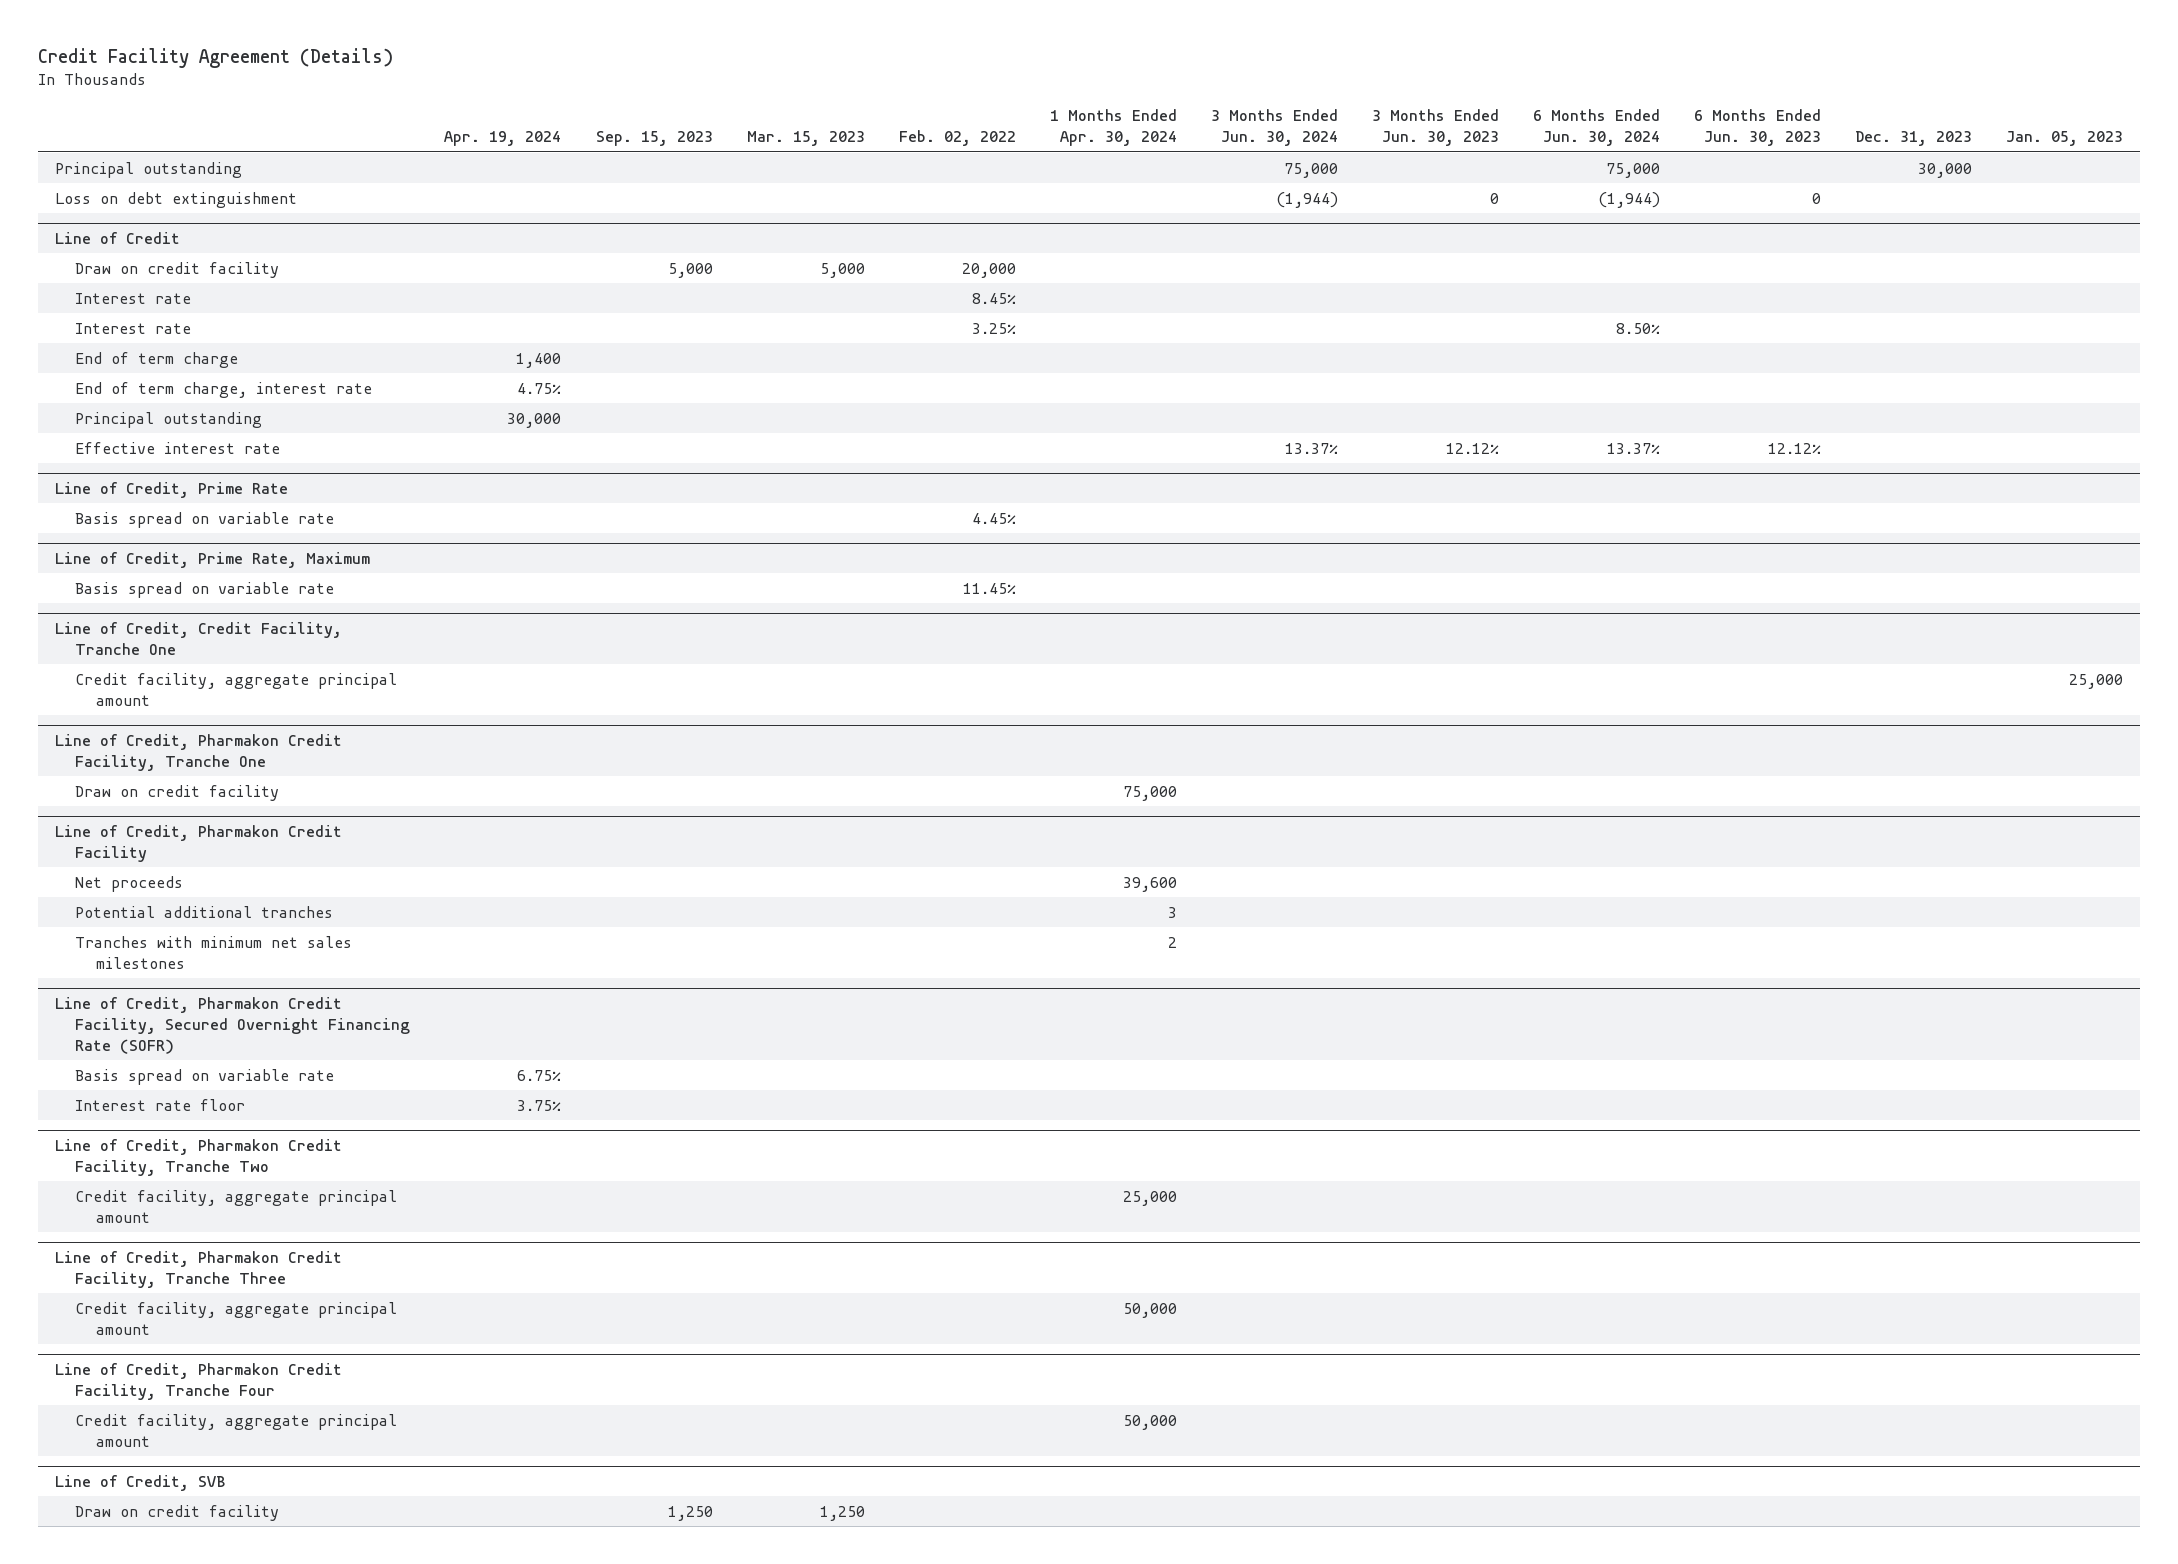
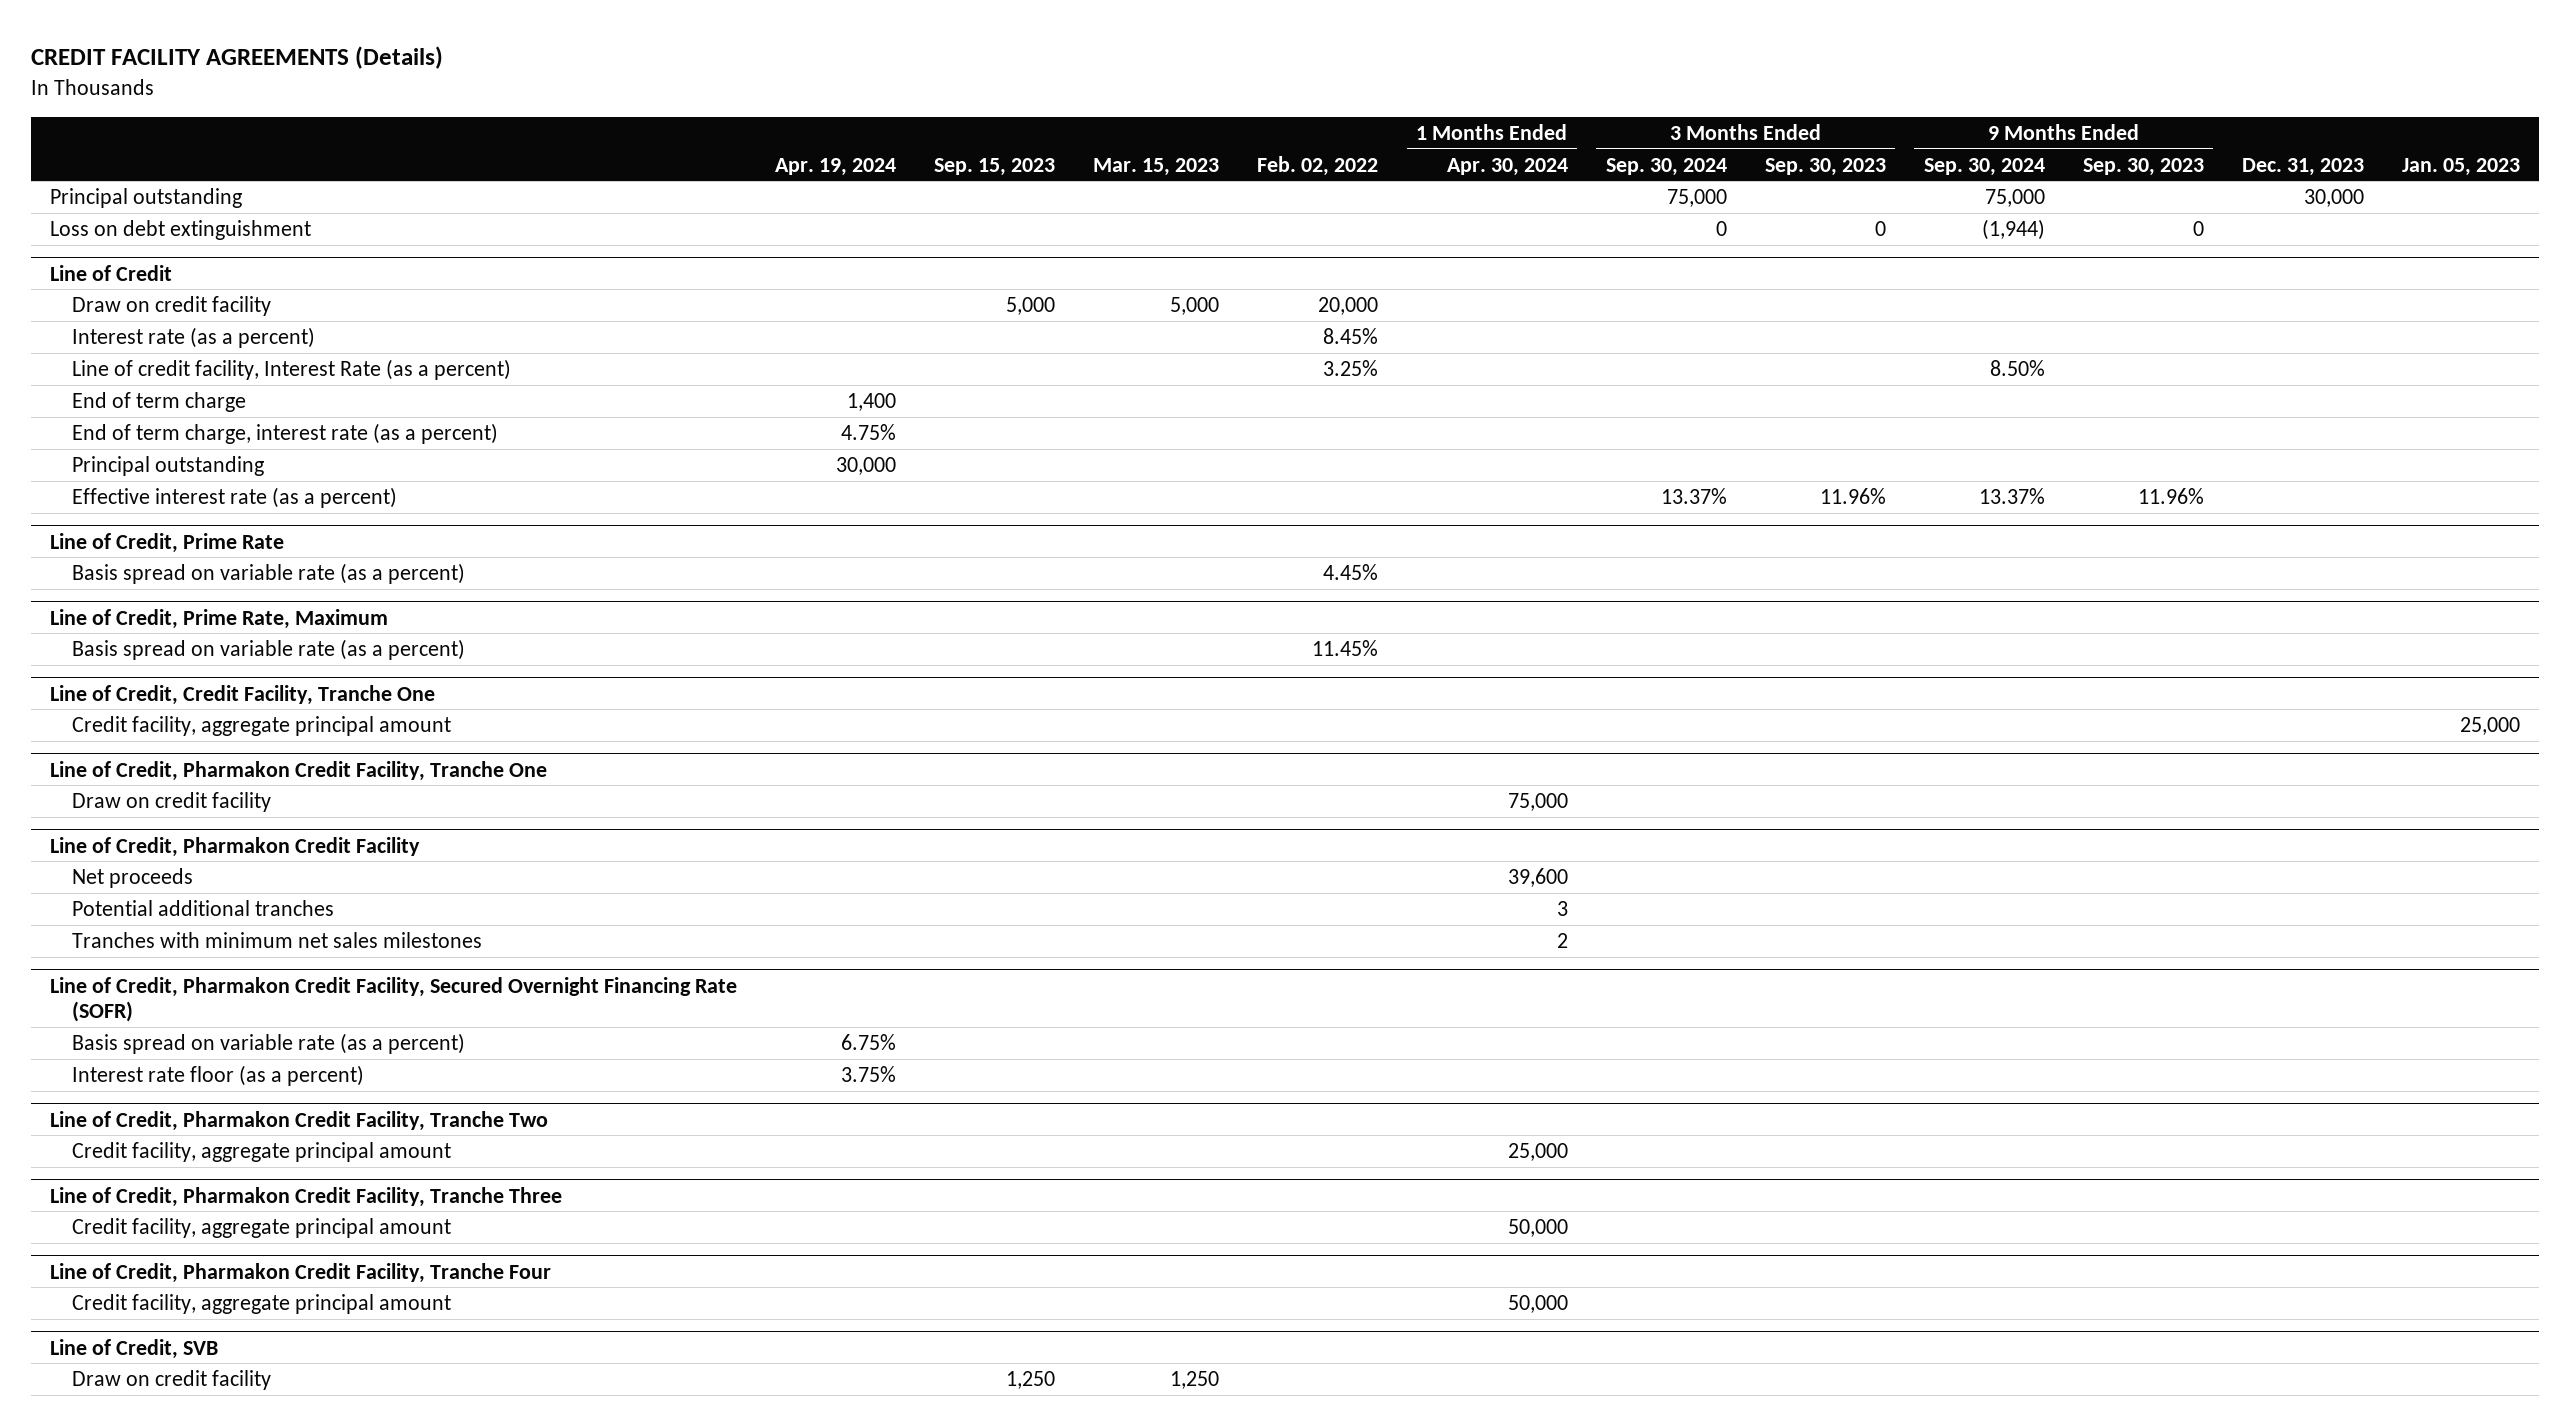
- Credit Facility Agreement (Details)
+ CREDIT FACILITY AGREEMENTS (Details)
- | Apr. 19, 2024 | Sep. 15, 2023 | Mar. 15, 2023 | Feb. 02, 2022 | 1 Months Ended Apr. 30, 2024 | 3 Months Ended Jun. 30, 2024 | 3 Months Ended Jun. 30, 2023 | 6 Months Ended Jun. 30, 2024 | 6 Months Ended Jun. 30, 2023 | Dec. 31, 2023 | Jan. 05, 2023
+ | Apr. 19, 2024 | Sep. 15, 2023 | Mar. 15, 2023 | Feb. 02, 2022 | 1 Months Ended Apr. 30, 2024 | 3 Months Ended Sep. 30, 2024 | 3 Months Ended Sep. 30, 2023 | 9 Months Ended Sep. 30, 2024 | 9 Months Ended Sep. 30, 2023 | Dec. 31, 2023 | Jan. 05, 2023
@ Line of Credit
- Interest rate | | | | 8.45% | | | | | | |
- Interest rate | | | | 3.25% | | | | 8.50% | | |
+ Interest rate (as a percent) | | | | 8.45% | | | | | | |
+ Line of credit facility, Interest Rate (as a percent) | | | | 3.25% | | | | 8.50% | | |
- End of term charge, interest rate | 4.75% | | | | | | | | | |
+ End of term charge, interest rate (as a percent) | 4.75% | | | | | | | | | |
- Effective interest rate | | | | | | 13.37% | 12.12% | 13.37% | 12.12% | |
+ Effective interest rate (as a percent) | | | | | | 13.37% | 11.96% | 13.37% | 11.96% | |
@ Line of Credit, Prime Rate
- Basis spread on variable rate | | | | 4.45% | | | | | | |
+ Basis spread on variable rate (as a percent) | | | | 4.45% | | | | | | |
@ Line of Credit, Prime Rate, Maximum
- Basis spread on variable rate | | | | 11.45% | | | | | | |
+ Basis spread on variable rate (as a percent) | | | | 11.45% | | | | | | |
@ Line of Credit, Pharmakon Credit Facility, Secured Overnight Financing Rate (SOFR)
- Basis spread on variable rate | 6.75% | | | | | | | | | |
- Interest rate floor | 3.75% | | | | | | | | | |
+ Basis spread on variable rate (as a percent) | 6.75% | | | | | | | | | |
+ Interest rate floor (as a percent) | 3.75% | | | | | | | | | |

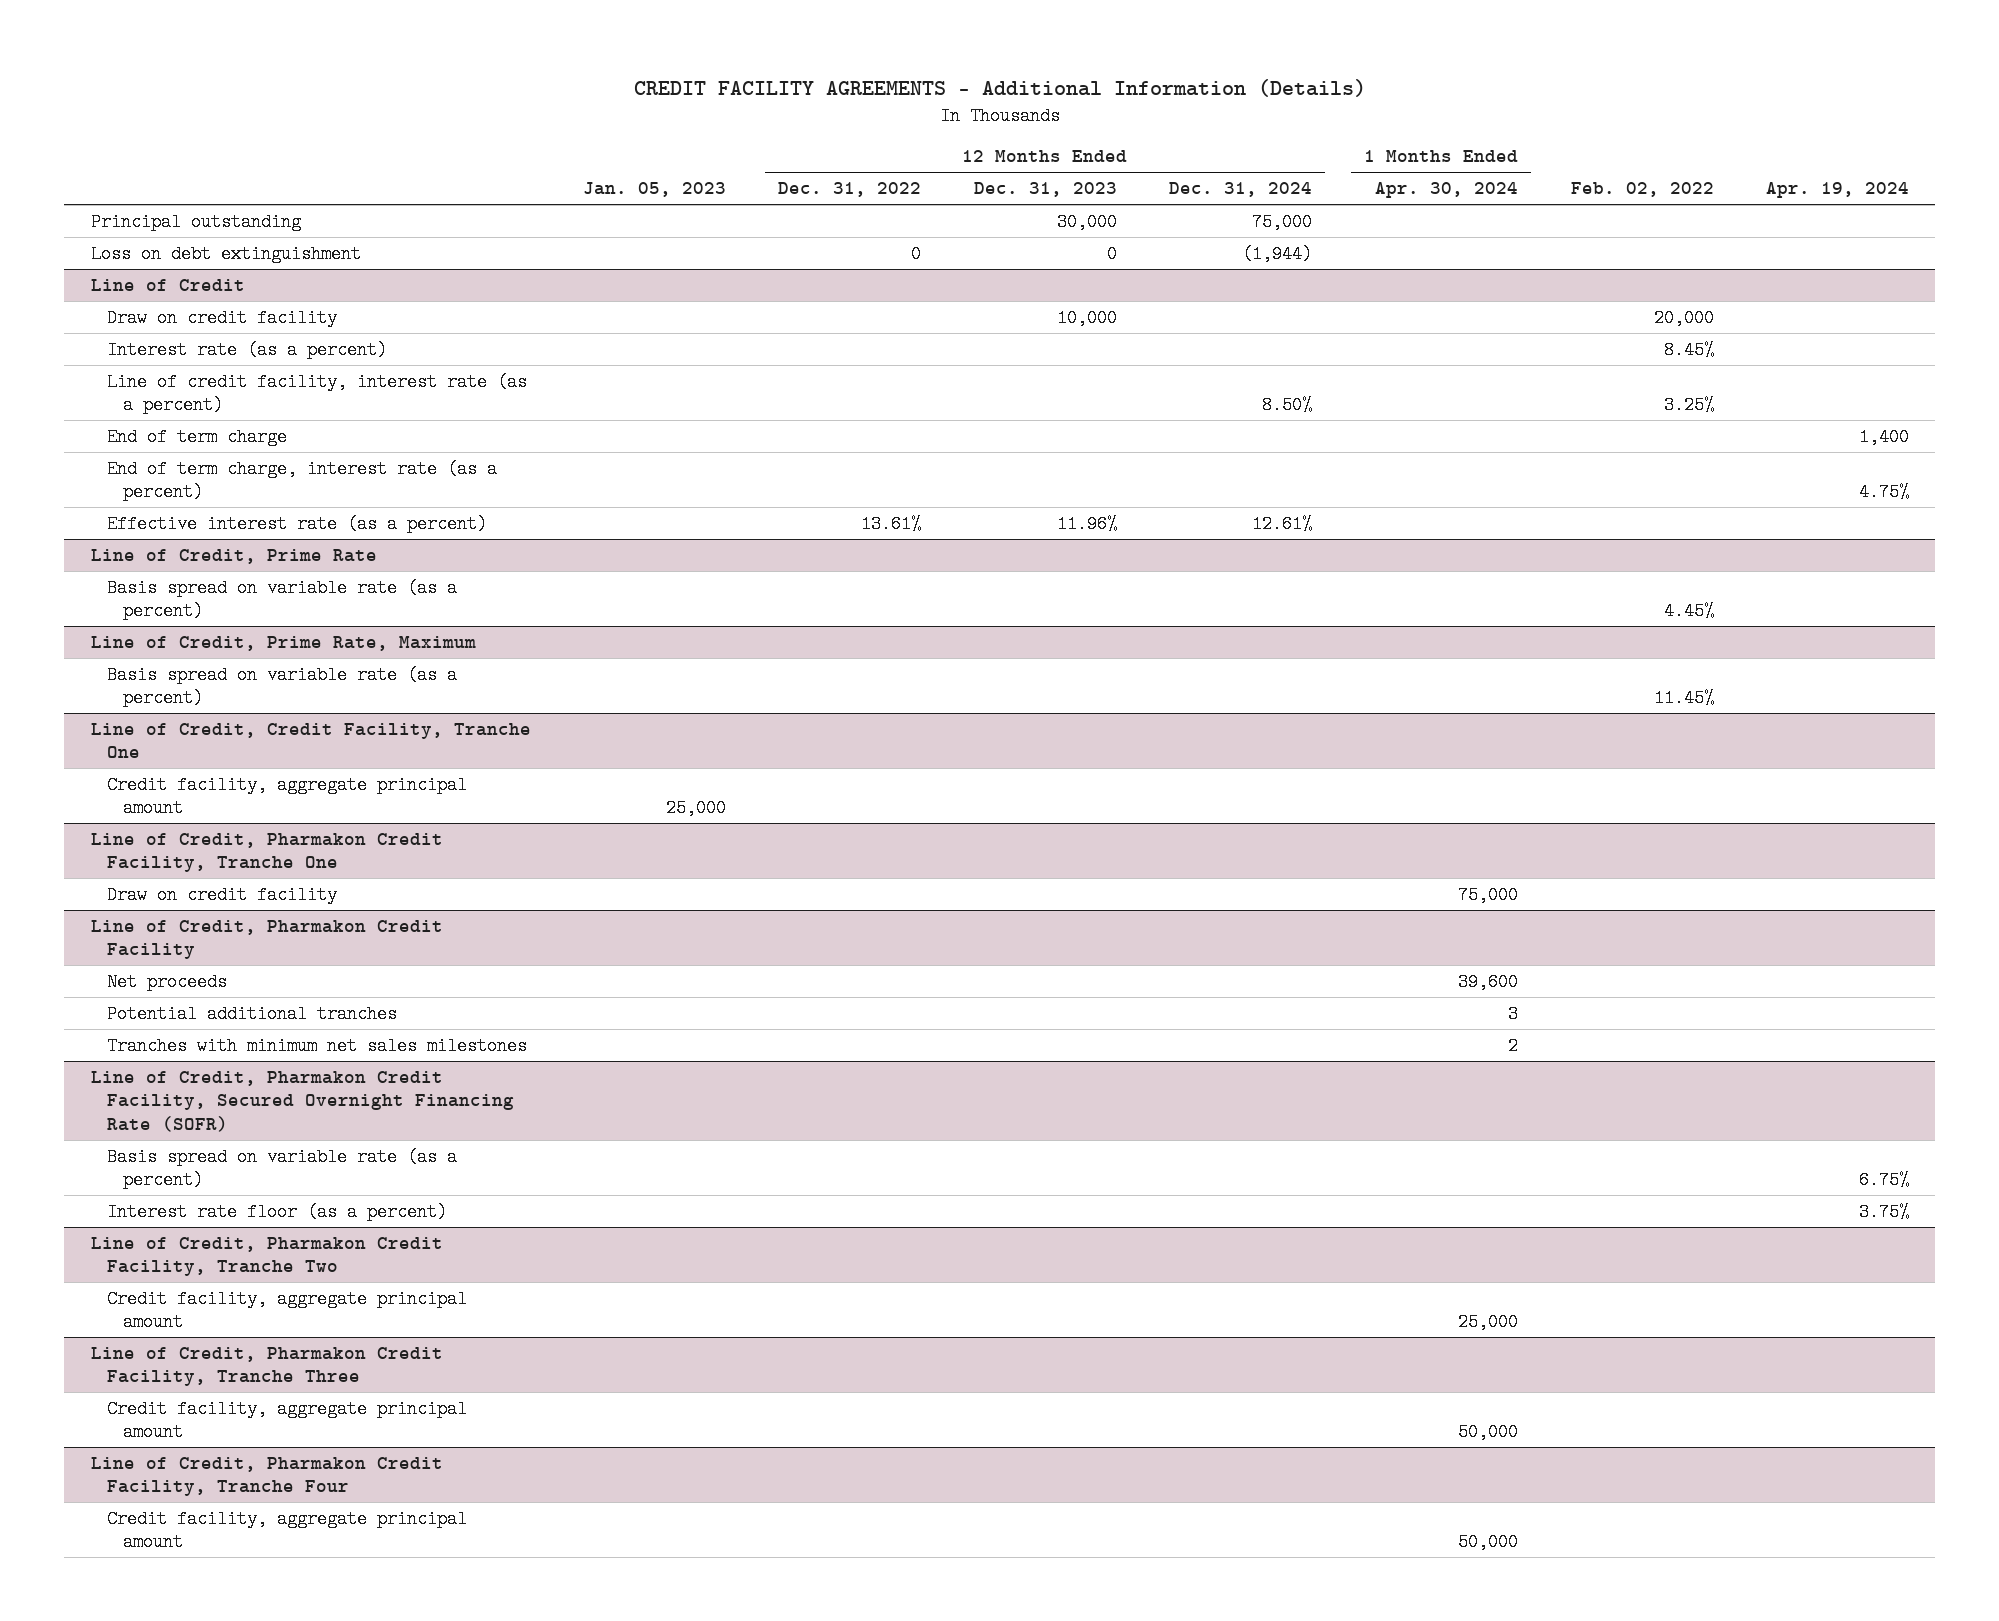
- CREDIT FACILITY AGREEMENTS (Details)
+ CREDIT FACILITY AGREEMENTS - Additional Information (Details)
- | Apr. 19, 2024 | Sep. 15, 2023 | Mar. 15, 2023 | Feb. 02, 2022 | 1 Months Ended Apr. 30, 2024 | 3 Months Ended Sep. 30, 2024 | 3 Months Ended Sep. 30, 2023 | 9 Months Ended Sep. 30, 2024 | 9 Months Ended Sep. 30, 2023 | Dec. 31, 2023 | Jan. 05, 2023
+ | Jan. 05, 2023 | 12 Months Ended Dec. 31, 2022 | 12 Months Ended Dec. 31, 2023 | 12 Months Ended Dec. 31, 2024 | 1 Months Ended Apr. 30, 2024 | Feb. 02, 2022 | Apr. 19, 2024
@ Line of Credit
- Line of credit facility, Interest Rate (as a percent) | | | | 3.25% | | | | 8.50% | | |
+ Line of credit facility, interest rate (as a percent) | | | | 8.50% | | 3.25% |
- Principal outstanding | 30,000 | | | | | | | | | |
- Line of Credit, SVB
- Draw on credit facility | | 1,250 | 1,250 | | | | | | | |

